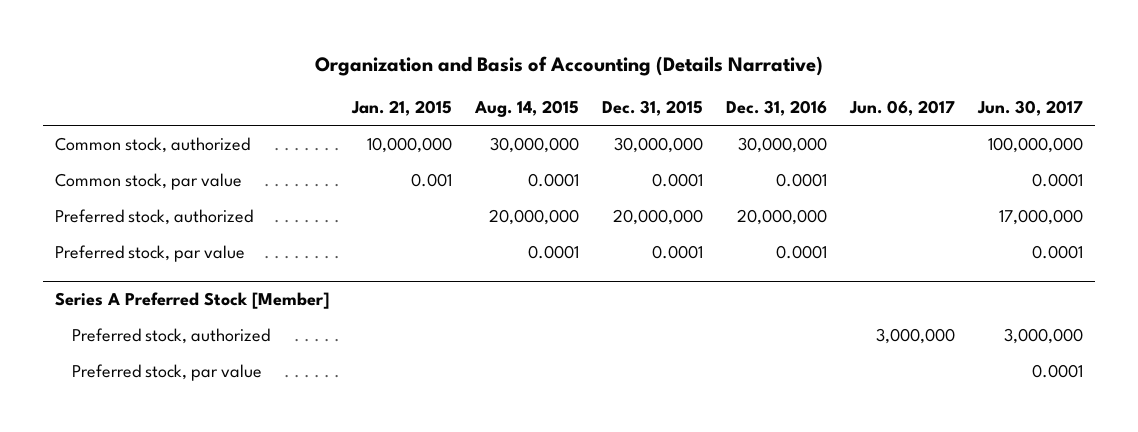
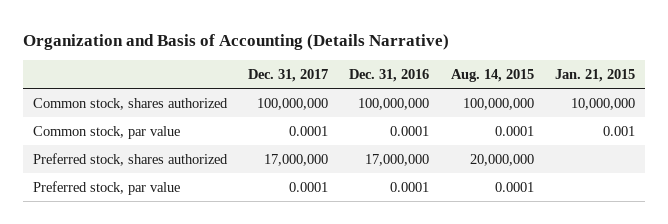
- | Jan. 21, 2015 | Aug. 14, 2015 | Dec. 31, 2015 | Dec. 31, 2016 | Jun. 06, 2017 | Jun. 30, 2017
+ | Dec. 31, 2017 | Dec. 31, 2016 | Aug. 14, 2015 | Jan. 21, 2015
- Common stock, authorized | 10,000,000 | 30,000,000 | 30,000,000 | 30,000,000 | | 100,000,000
+ Common stock, shares authorized | 100,000,000 | 100,000,000 | 100,000,000 | 10,000,000
- Preferred stock, authorized | | 20,000,000 | 20,000,000 | 20,000,000 | | 17,000,000
+ Preferred stock, shares authorized | 17,000,000 | 17,000,000 | 20,000,000 |
- Series A Preferred Stock [Member]
- Preferred stock, authorized | | | | | 3,000,000 | 3,000,000
- Preferred stock, par value | | | | | | 0.0001

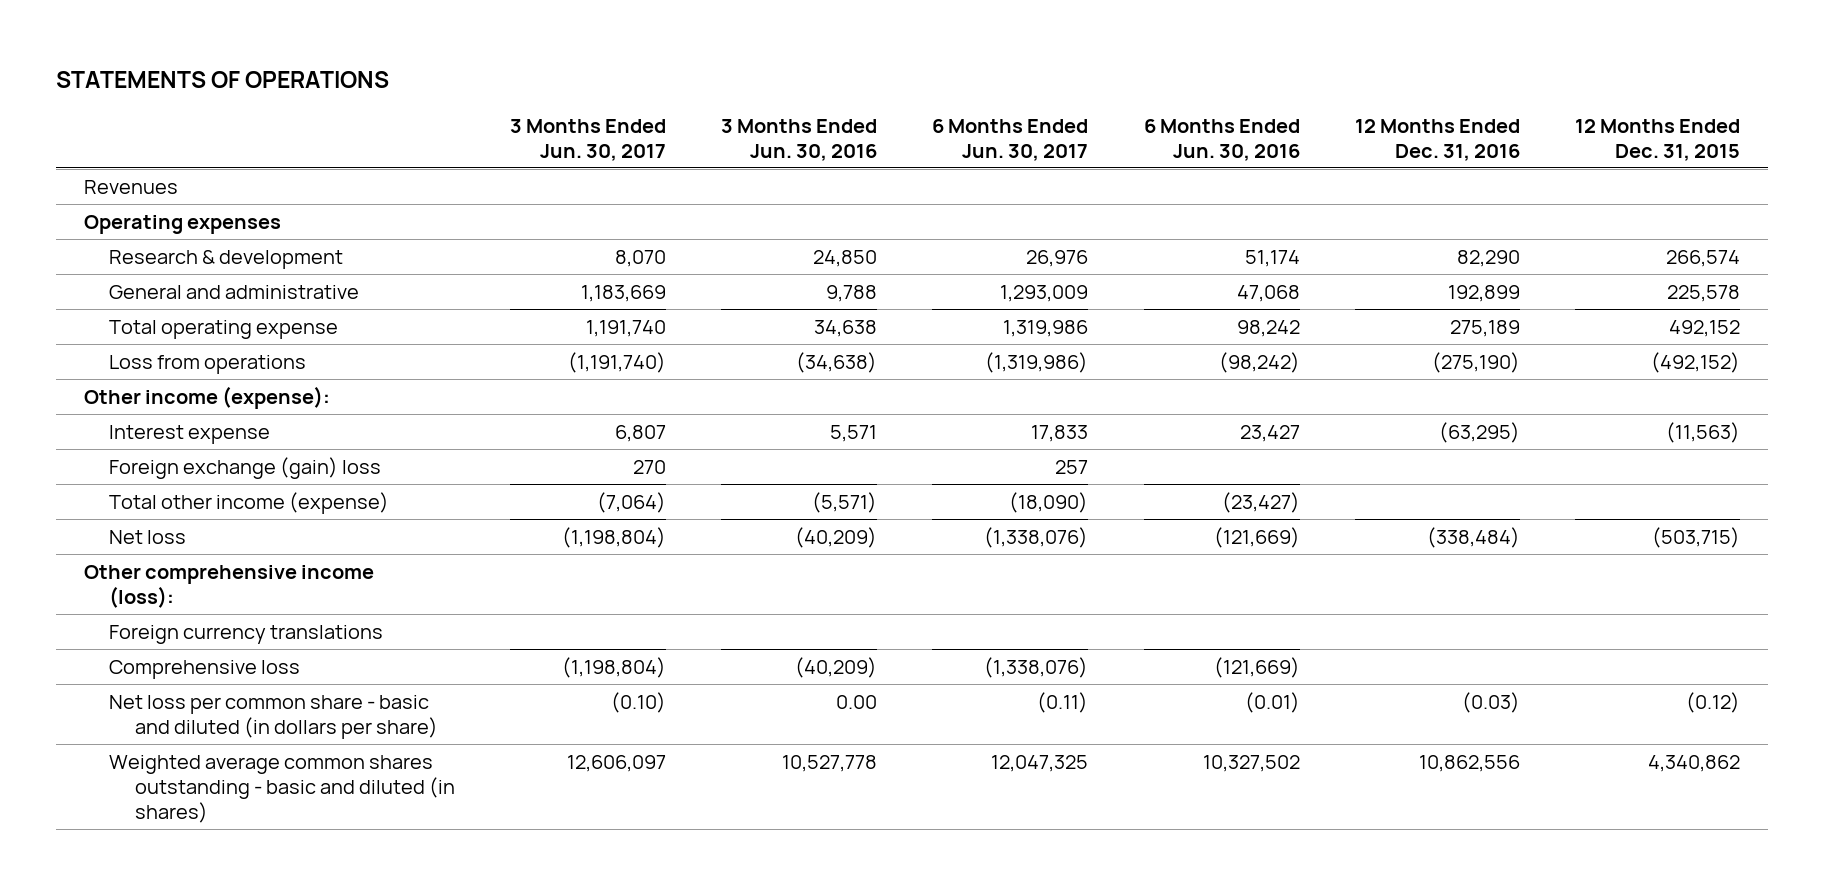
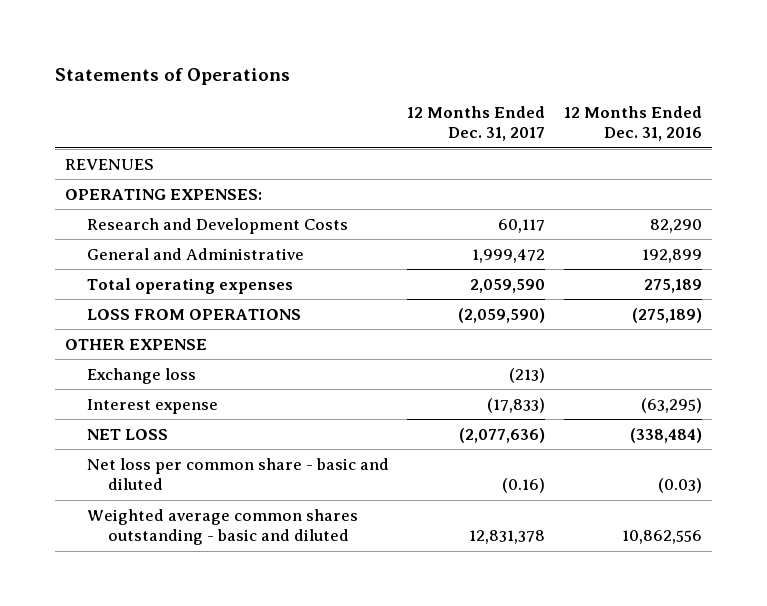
- STATEMENTS OF OPERATIONS
+ Statements of Operations
- | 3 Months Ended Jun. 30, 2017 | 3 Months Ended Jun. 30, 2016 | 6 Months Ended Jun. 30, 2017 | 6 Months Ended Jun. 30, 2016 | 12 Months Ended Dec. 31, 2016 | 12 Months Ended Dec. 31, 2015
+ | 12 Months Ended Dec. 31, 2017 | 12 Months Ended Dec. 31, 2016
- Revenues
- Operating expenses
- Research & development | 8,070 | 24,850 | 26,976 | 51,174 | 82,290 | 266,574
- General and administrative | 1,183,669 | 9,788 | 1,293,009 | 47,068 | 192,899 | 225,578
- Total operating expense | 1,191,740 | 34,638 | 1,319,986 | 98,242 | 275,189 | 492,152
- Loss from operations | (1,191,740) | (34,638) | (1,319,986) | (98,242) | (275,190) | (492,152)
- Other income (expense):
+ REVENUES
+ OPERATING EXPENSES:
+ Research and Development Costs | 60,117 | 82,290
+ General and Administrative | 1,999,472 | 192,899
+ Total operating expenses | 2,059,590 | 275,189
+ LOSS FROM OPERATIONS | (2,059,590) | (275,189)
+ OTHER EXPENSE
+ Exchange loss | (213) |
- Foreign exchange (gain) loss | 270 | | 257 | | |
- Total other income (expense) | (7,064) | (5,571) | (18,090) | (23,427) | |
- Net loss | (1,198,804) | (40,209) | (1,338,076) | (121,669) | (338,484) | (503,715)
- Other comprehensive income (loss):
- Foreign currency translations
- Comprehensive loss | (1,198,804) | (40,209) | (1,338,076) | (121,669) | |
- Net loss per common share - basic and diluted (in dollars per share) | (0.10) | 0.00 | (0.11) | (0.01) | (0.03) | (0.12)
- Weighted average common shares outstanding - basic and diluted (in shares) | 12,606,097 | 10,527,778 | 12,047,325 | 10,327,502 | 10,862,556 | 4,340,862
+ NET LOSS | (2,077,636) | (338,484)
+ Net loss per common share - basic and diluted | (0.16) | (0.03)
+ Weighted average common shares outstanding - basic and diluted | 12,831,378 | 10,862,556

